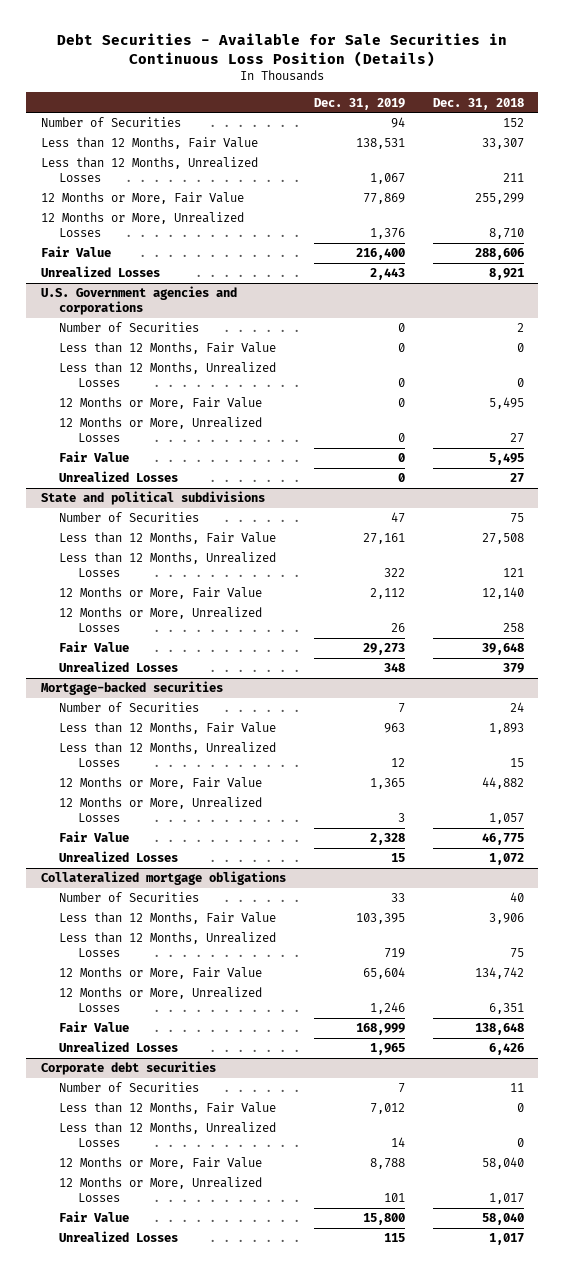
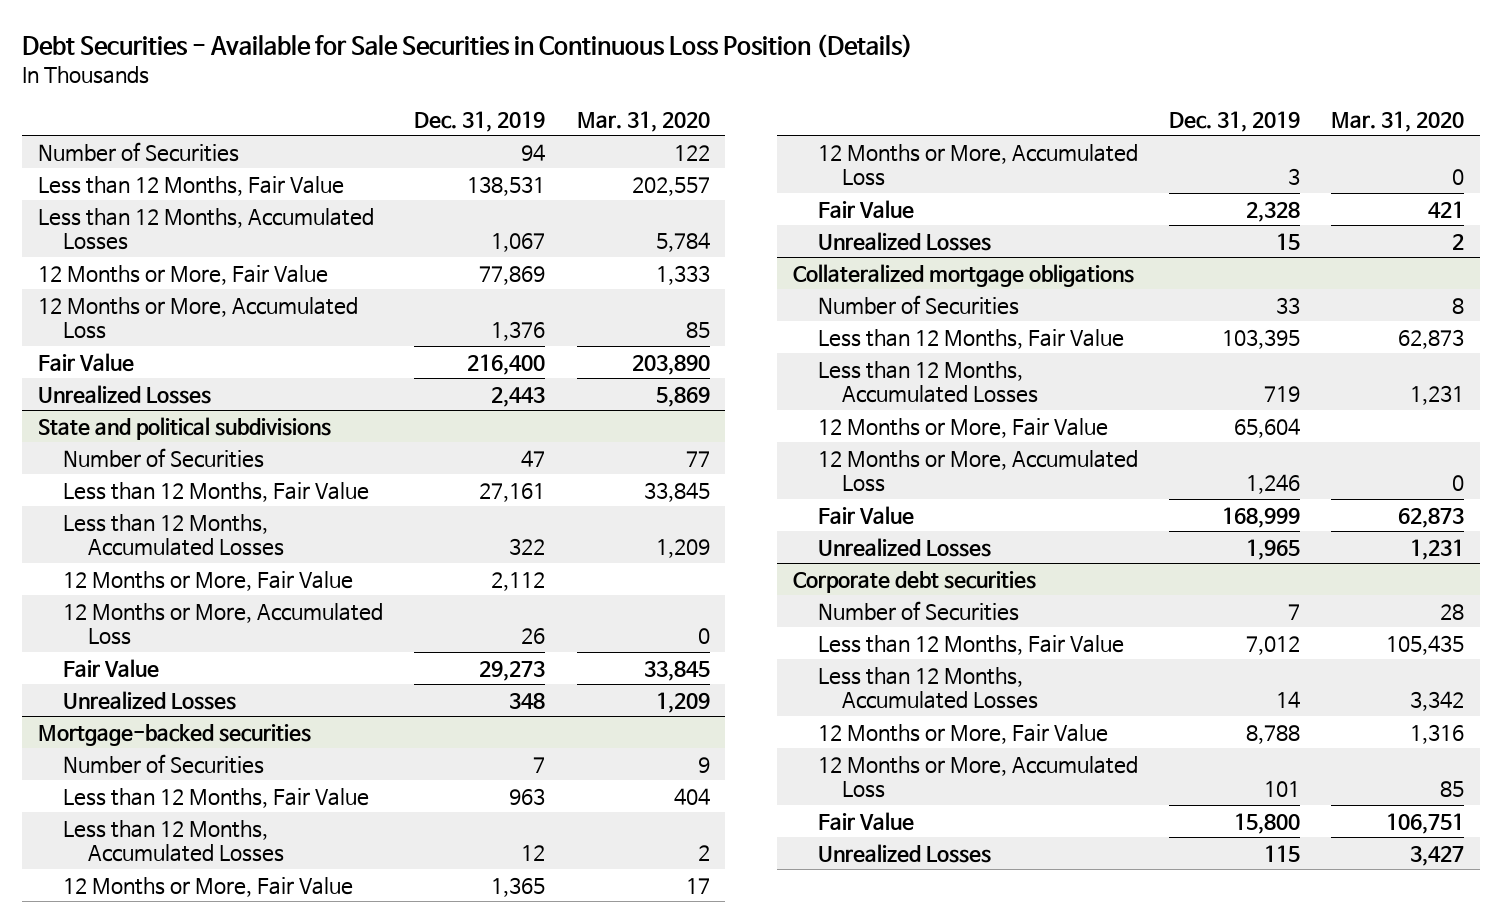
- | Dec. 31, 2019 | Dec. 31, 2018
+ | Dec. 31, 2019 | Mar. 31, 2020
- Less than 12 Months, Unrealized Losses | 1,067 | 211
+ Less than 12 Months, Accumulated Losses | 1,067 | 5,784
- 12 Months or More, Unrealized Losses | 1,376 | 8,710
+ 12 Months or More, Accumulated Loss | 1,376 | 85
- U.S. Government agencies and corporations
- Number of Securities | 0 | 2
- Less than 12 Months, Fair Value | 0 | 0
- Less than 12 Months, Unrealized Losses | 0 | 0
- 12 Months or More, Fair Value | 0 | 5,495
- 12 Months or More, Unrealized Losses | 0 | 27
- Fair Value | 0 | 5,495
- Unrealized Losses | 0 | 27
@ State and political subdivisions
- Less than 12 Months, Unrealized Losses | 322 | 121
+ Less than 12 Months, Accumulated Losses | 322 | 1,209
- 12 Months or More, Unrealized Losses | 26 | 258
+ 12 Months or More, Accumulated Loss | 26 | 0
@ Mortgage-backed securities
- Less than 12 Months, Unrealized Losses | 12 | 15
+ Less than 12 Months, Accumulated Losses | 12 | 2
- 12 Months or More, Unrealized Losses | 3 | 1,057
+ 12 Months or More, Accumulated Loss | 3 | 0
@ Collateralized mortgage obligations
- Less than 12 Months, Unrealized Losses | 719 | 75
+ Less than 12 Months, Accumulated Losses | 719 | 1,231
- 12 Months or More, Unrealized Losses | 1,246 | 6,351
+ 12 Months or More, Accumulated Loss | 1,246 | 0
@ Corporate debt securities
- Less than 12 Months, Unrealized Losses | 14 | 0
+ Less than 12 Months, Accumulated Losses | 14 | 3,342
- 12 Months or More, Unrealized Losses | 101 | 1,017
+ 12 Months or More, Accumulated Loss | 101 | 85

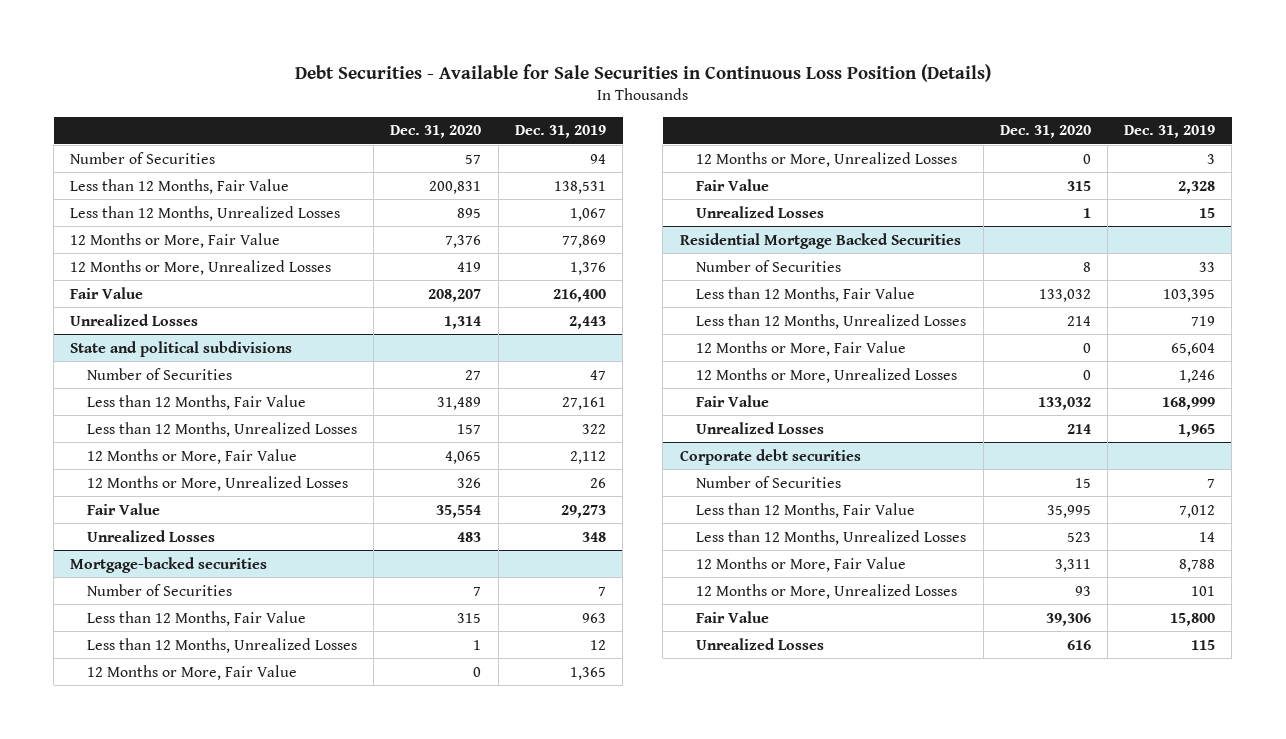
- | Dec. 31, 2019 | Mar. 31, 2020
+ | Dec. 31, 2020 | Dec. 31, 2019
- Less than 12 Months, Accumulated Losses | 1,067 | 5,784
+ Less than 12 Months, Unrealized Losses | 895 | 1,067
- 12 Months or More, Accumulated Loss | 1,376 | 85
+ 12 Months or More, Unrealized Losses | 419 | 1,376
@ State and political subdivisions
- Less than 12 Months, Accumulated Losses | 322 | 1,209
+ Less than 12 Months, Unrealized Losses | 157 | 322
- 12 Months or More, Accumulated Loss | 26 | 0
+ 12 Months or More, Unrealized Losses | 326 | 26
@ Mortgage-backed securities
- Less than 12 Months, Accumulated Losses | 12 | 2
+ Less than 12 Months, Unrealized Losses | 1 | 12
- 12 Months or More, Accumulated Loss | 3 | 0
+ 12 Months or More, Unrealized Losses | 0 | 3
- Collateralized mortgage obligations
+ Residential Mortgage Backed Securities
- Less than 12 Months, Accumulated Losses | 719 | 1,231
+ Less than 12 Months, Unrealized Losses | 214 | 719
- 12 Months or More, Accumulated Loss | 1,246 | 0
+ 12 Months or More, Unrealized Losses | 0 | 1,246
@ Corporate debt securities
- Less than 12 Months, Accumulated Losses | 14 | 3,342
+ Less than 12 Months, Unrealized Losses | 523 | 14
- 12 Months or More, Accumulated Loss | 101 | 85
+ 12 Months or More, Unrealized Losses | 93 | 101

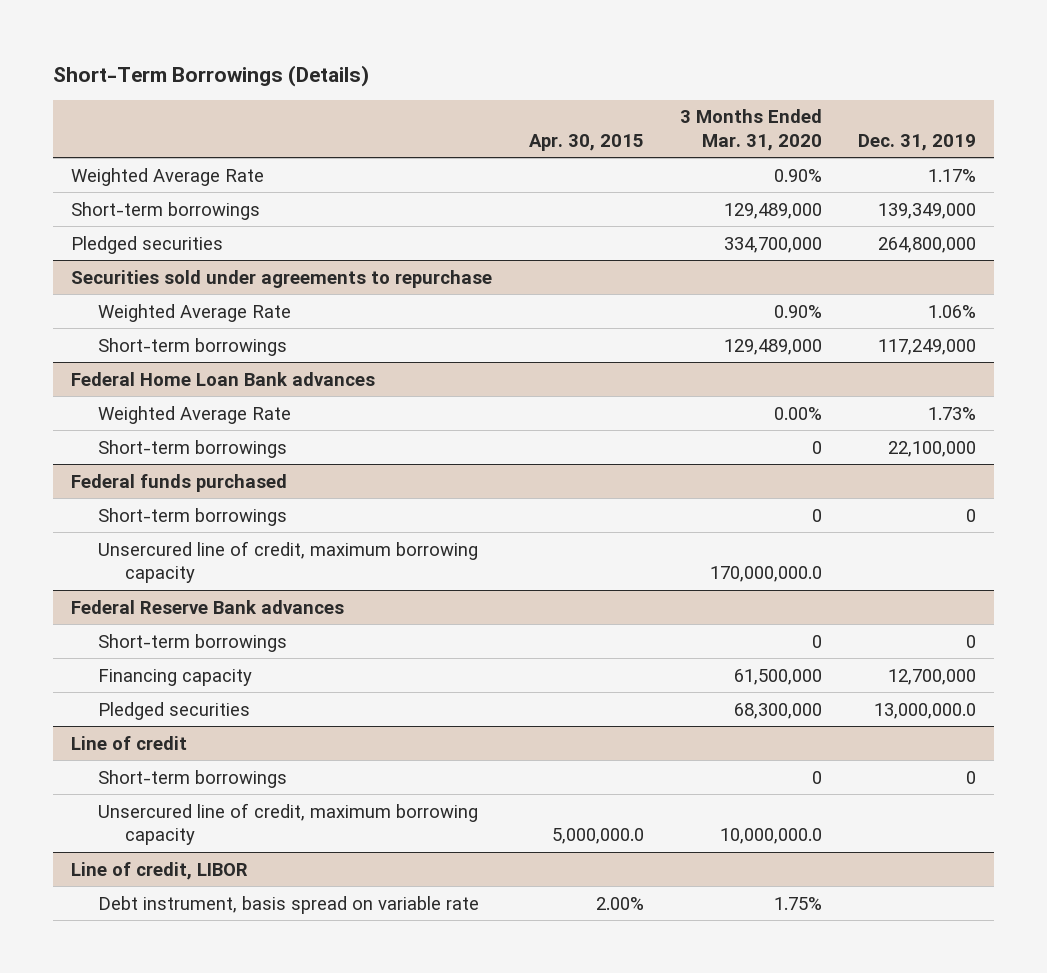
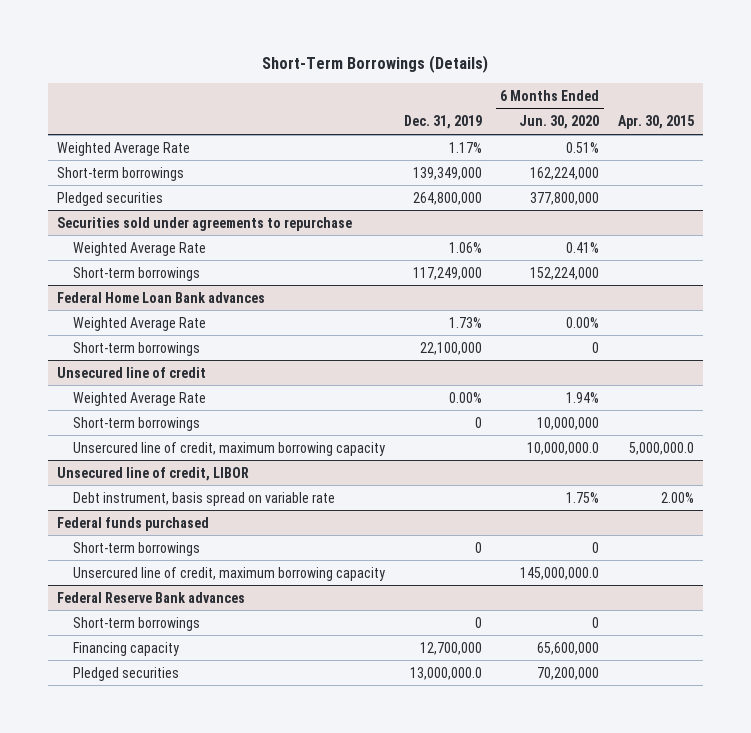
- | Apr. 30, 2015 | 3 Months Ended Mar. 31, 2020 | Dec. 31, 2019
+ | Dec. 31, 2019 | 6 Months Ended Jun. 30, 2020 | Apr. 30, 2015
+ Unsecured line of credit
+ Weighted Average Rate | 0.00% | 1.94% |
+ Short-term borrowings | 0 | 10,000,000 |
+ Unsercured line of credit, maximum borrowing capacity | | 10,000,000.0 | 5,000,000.0
+ Unsecured line of credit, LIBOR
+ Debt instrument, basis spread on variable rate | | 1.75% | 2.00%
- Line of credit
- Short-term borrowings | | 0 | 0
- Unsercured line of credit, maximum borrowing capacity | 5,000,000.0 | 10,000,000.0 |
- Line of credit, LIBOR
- Debt instrument, basis spread on variable rate | 2.00% | 1.75% |

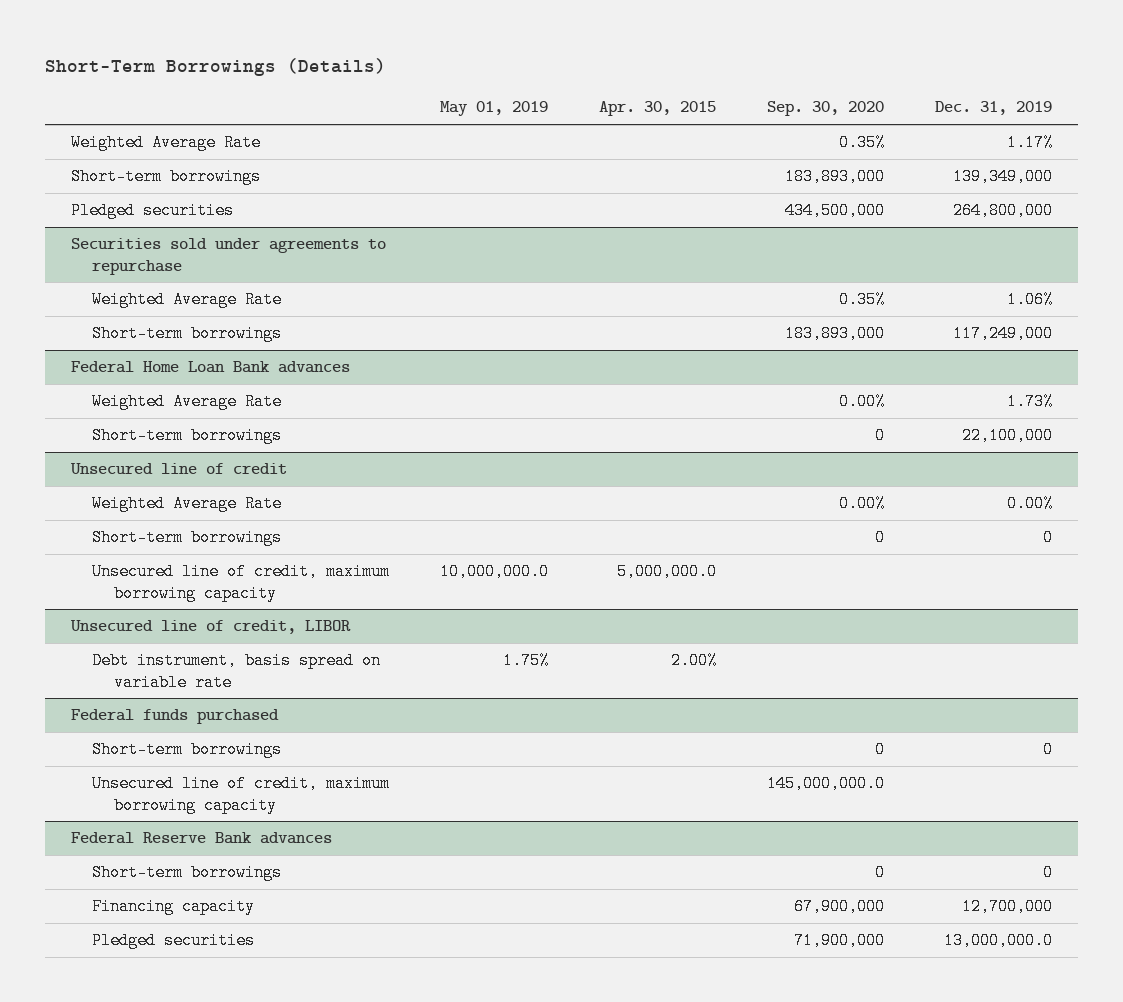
- | Dec. 31, 2019 | 6 Months Ended Jun. 30, 2020 | Apr. 30, 2015
+ | May 01, 2019 | Apr. 30, 2015 | Sep. 30, 2020 | Dec. 31, 2019
@ Unsecured line of credit
- Unsercured line of credit, maximum borrowing capacity | | 10,000,000.0 | 5,000,000.0
+ Unsecured line of credit, maximum borrowing capacity | 10,000,000.0 | 5,000,000.0 | |
@ Federal funds purchased
- Unsercured line of credit, maximum borrowing capacity | | 145,000,000.0 |
+ Unsecured line of credit, maximum borrowing capacity | | | 145,000,000.0 |

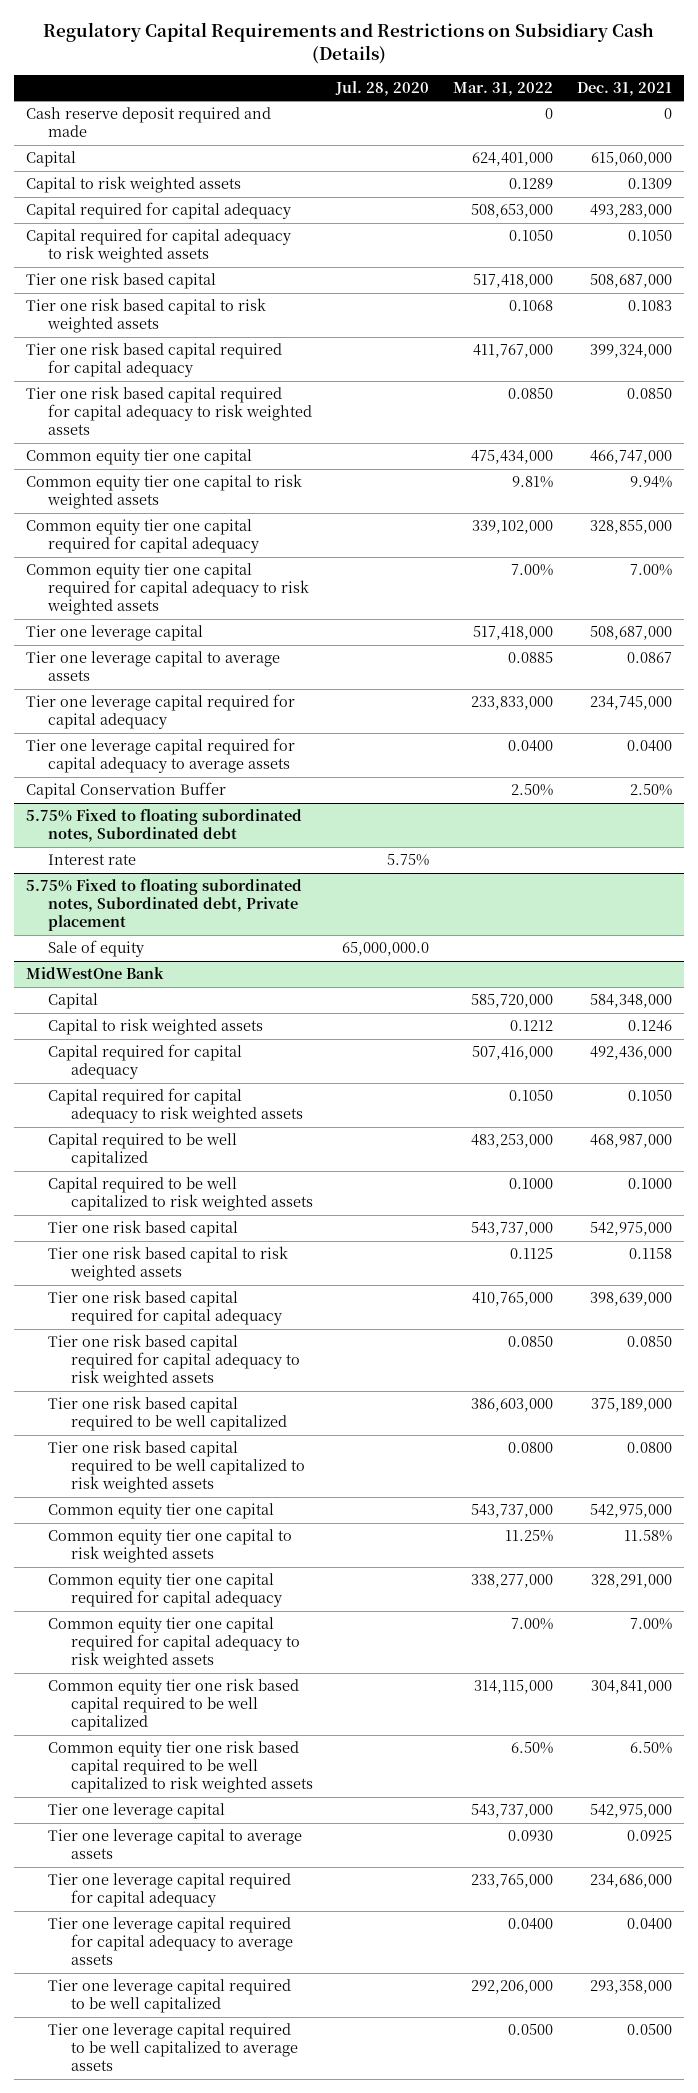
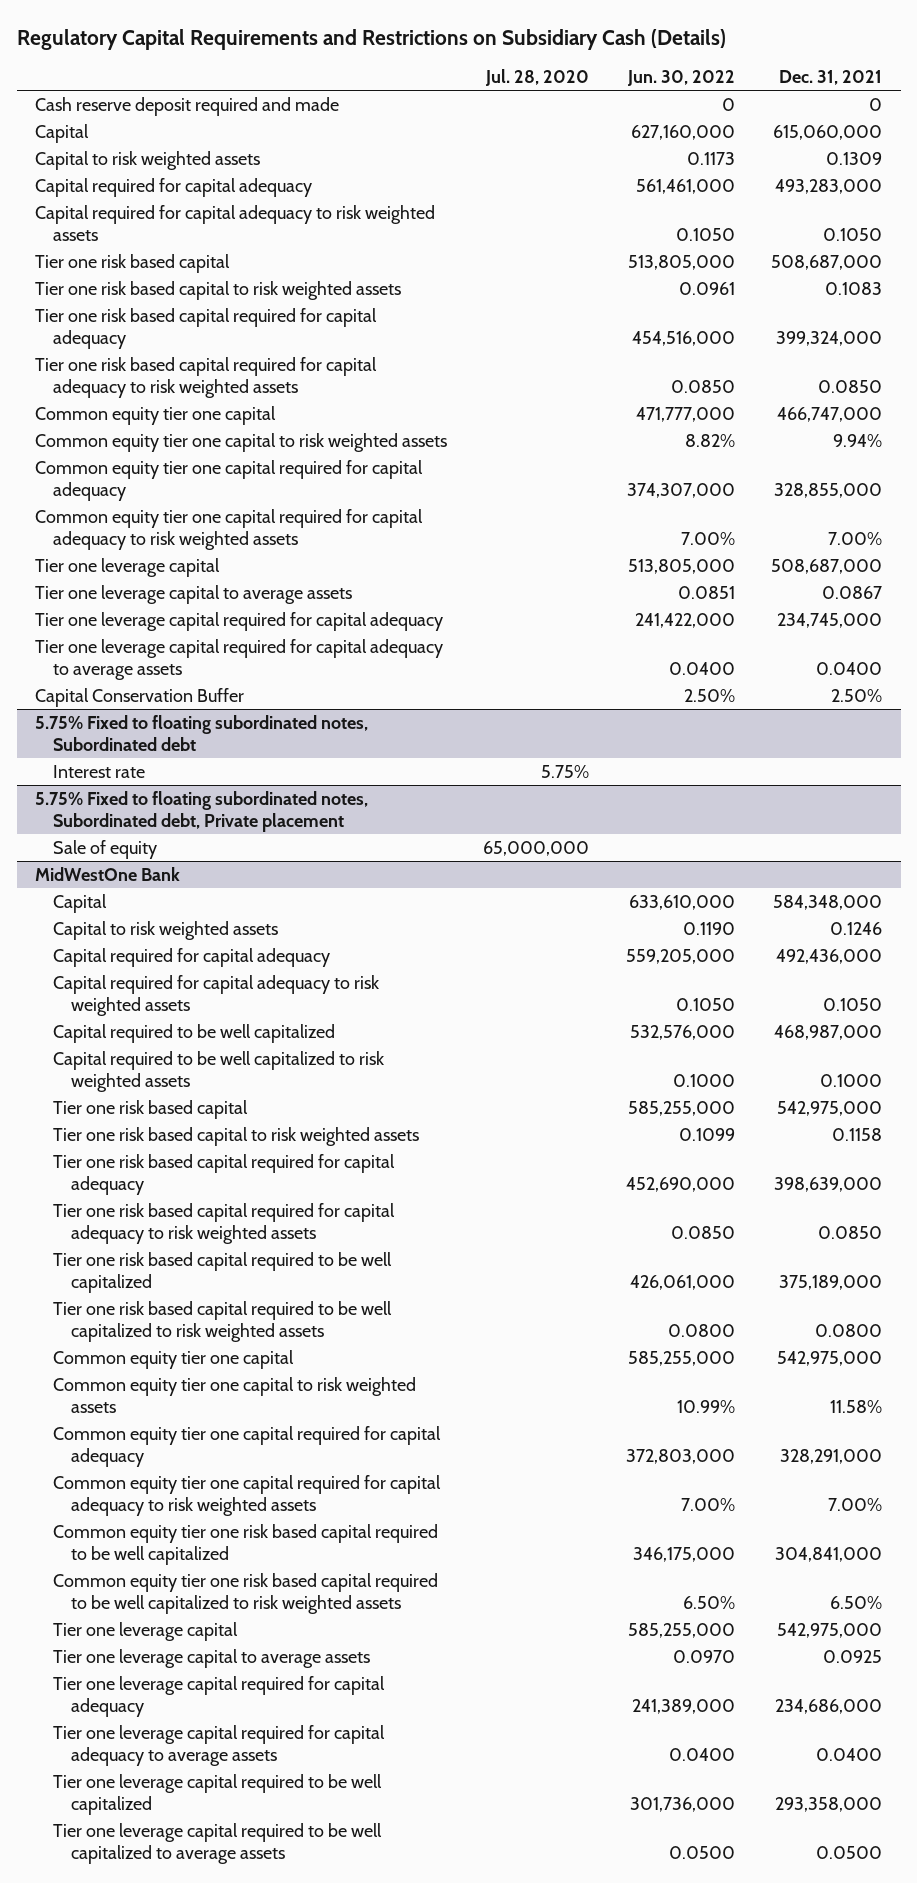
- | Jul. 28, 2020 | Mar. 31, 2022 | Dec. 31, 2021
+ | Jul. 28, 2020 | Jun. 30, 2022 | Dec. 31, 2021
@ 5.75% Fixed to floating subordinated notes, Subordinated debt, Private placement
- Sale of equity | 65,000,000.0 | |
+ Sale of equity | 65,000,000 | |

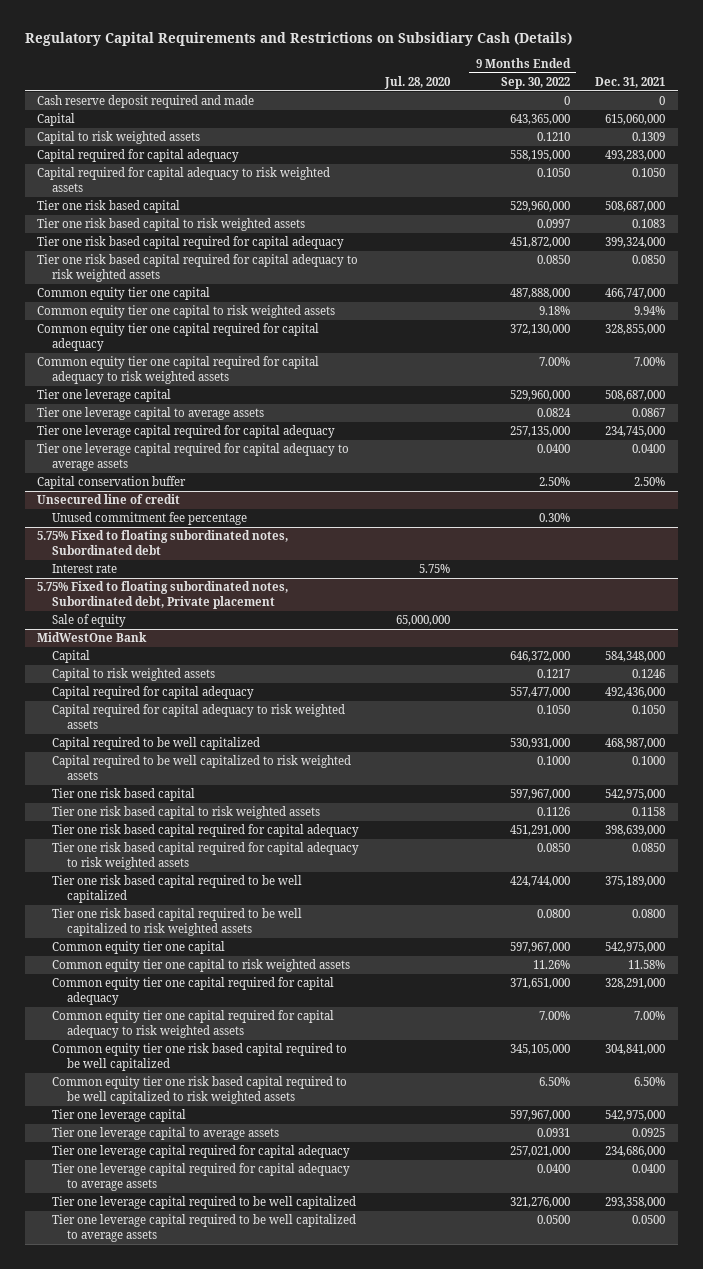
- | Jul. 28, 2020 | Jun. 30, 2022 | Dec. 31, 2021
+ | Jul. 28, 2020 | 9 Months Ended Sep. 30, 2022 | Dec. 31, 2021
- Capital Conservation Buffer | | 2.50% | 2.50%
+ Capital conservation buffer | | 2.50% | 2.50%
+ Unsecured line of credit
+ Unused commitment fee percentage | | 0.30% |

